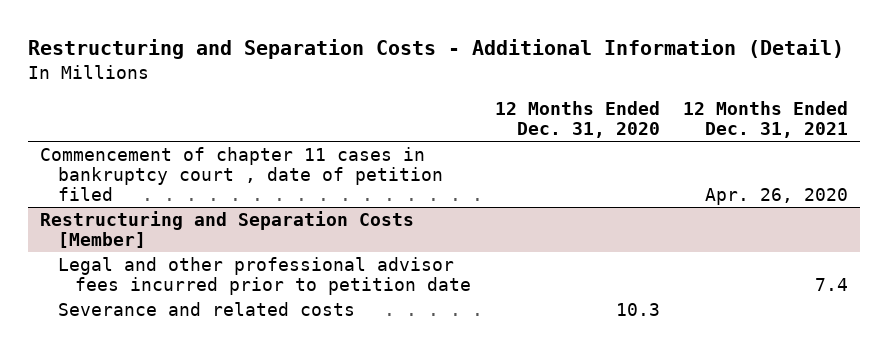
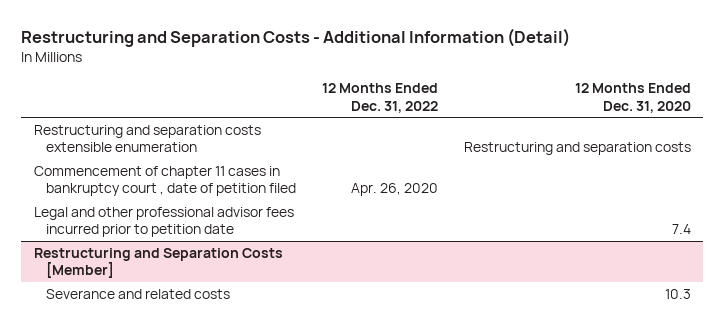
- | 12 Months Ended Dec. 31, 2020 | 12 Months Ended Dec. 31, 2021
+ | 12 Months Ended Dec. 31, 2022 | 12 Months Ended Dec. 31, 2020
+ Restructuring and separation costs extensible enumeration | | Restructuring and separation costs
+ Legal and other professional advisor fees incurred prior to petition date | | 7.4
@ Restructuring and Separation Costs [Member]
- Legal and other professional advisor fees incurred prior to petition date | | 7.4

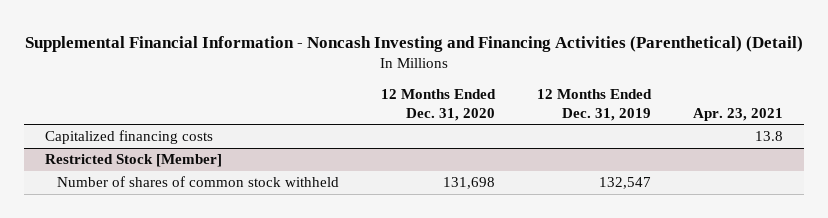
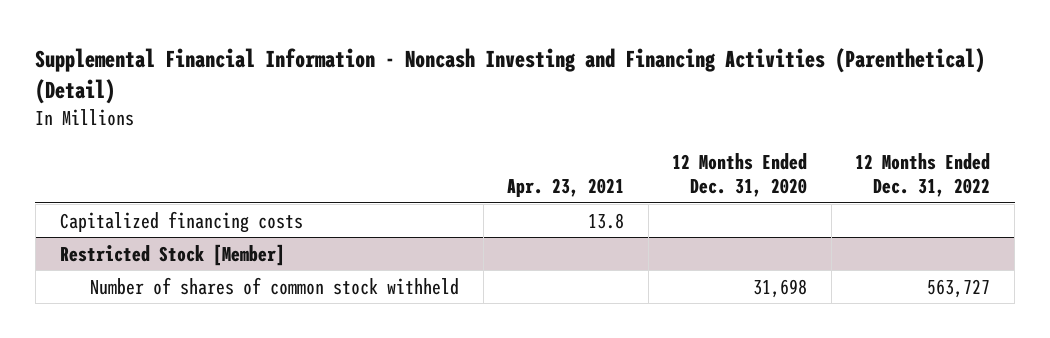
- | 12 Months Ended Dec. 31, 2020 | 12 Months Ended Dec. 31, 2019 | Apr. 23, 2021
+ | Apr. 23, 2021 | 12 Months Ended Dec. 31, 2020 | 12 Months Ended Dec. 31, 2022
@ Restricted Stock [Member]
- Number of shares of common stock withheld | 131,698 | 132,547 |
+ Number of shares of common stock withheld | | 31,698 | 563,727

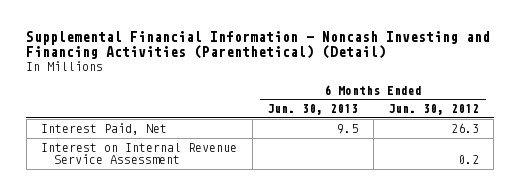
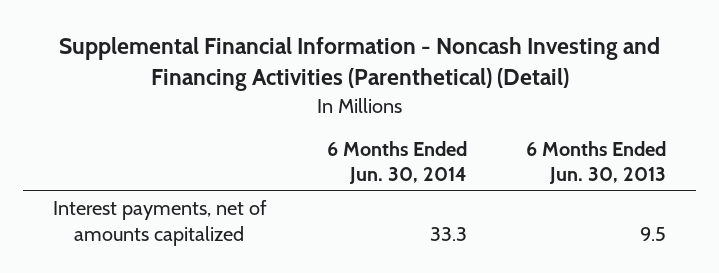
- | 6 Months Ended Jun. 30, 2013 | 6 Months Ended Jun. 30, 2012
+ | 6 Months Ended Jun. 30, 2014 | 6 Months Ended Jun. 30, 2013
- Interest Paid, Net | 9.5 | 26.3
- Interest on Internal Revenue Service Assessment | | 0.2
+ Interest payments, net of amounts capitalized | 33.3 | 9.5

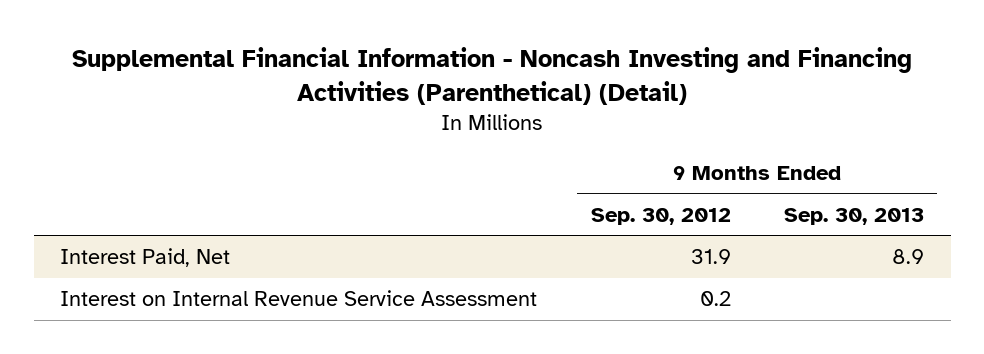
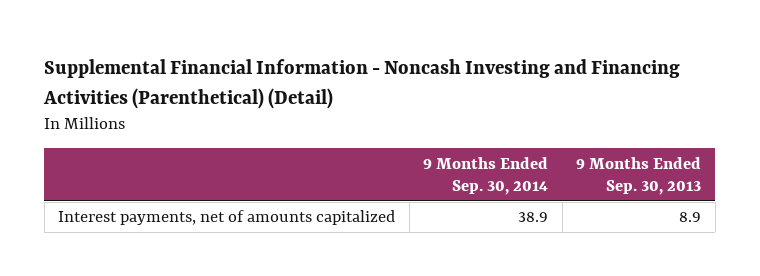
- | 9 Months Ended Sep. 30, 2012 | 9 Months Ended Sep. 30, 2013
+ | 9 Months Ended Sep. 30, 2014 | 9 Months Ended Sep. 30, 2013
- Interest Paid, Net | 31.9 | 8.9
- Interest on Internal Revenue Service Assessment | 0.2 |
+ Interest payments, net of amounts capitalized | 38.9 | 8.9

